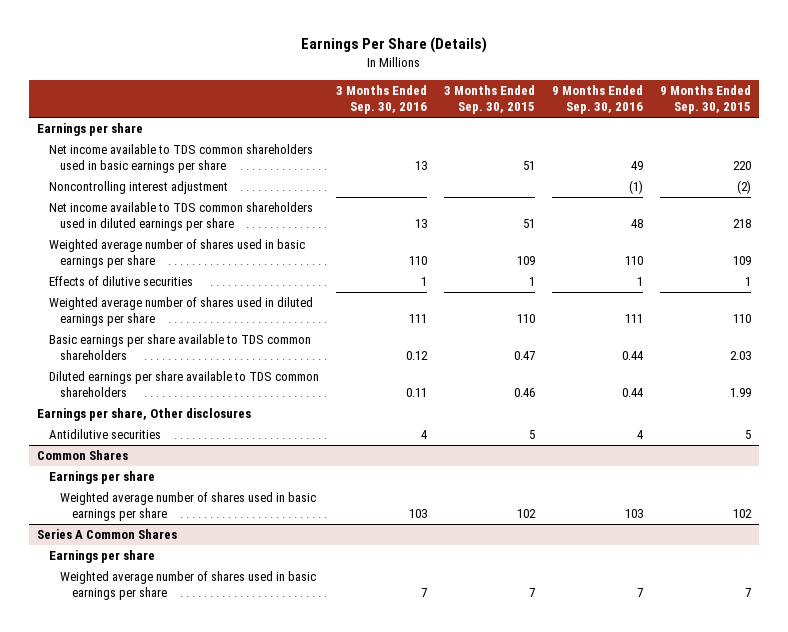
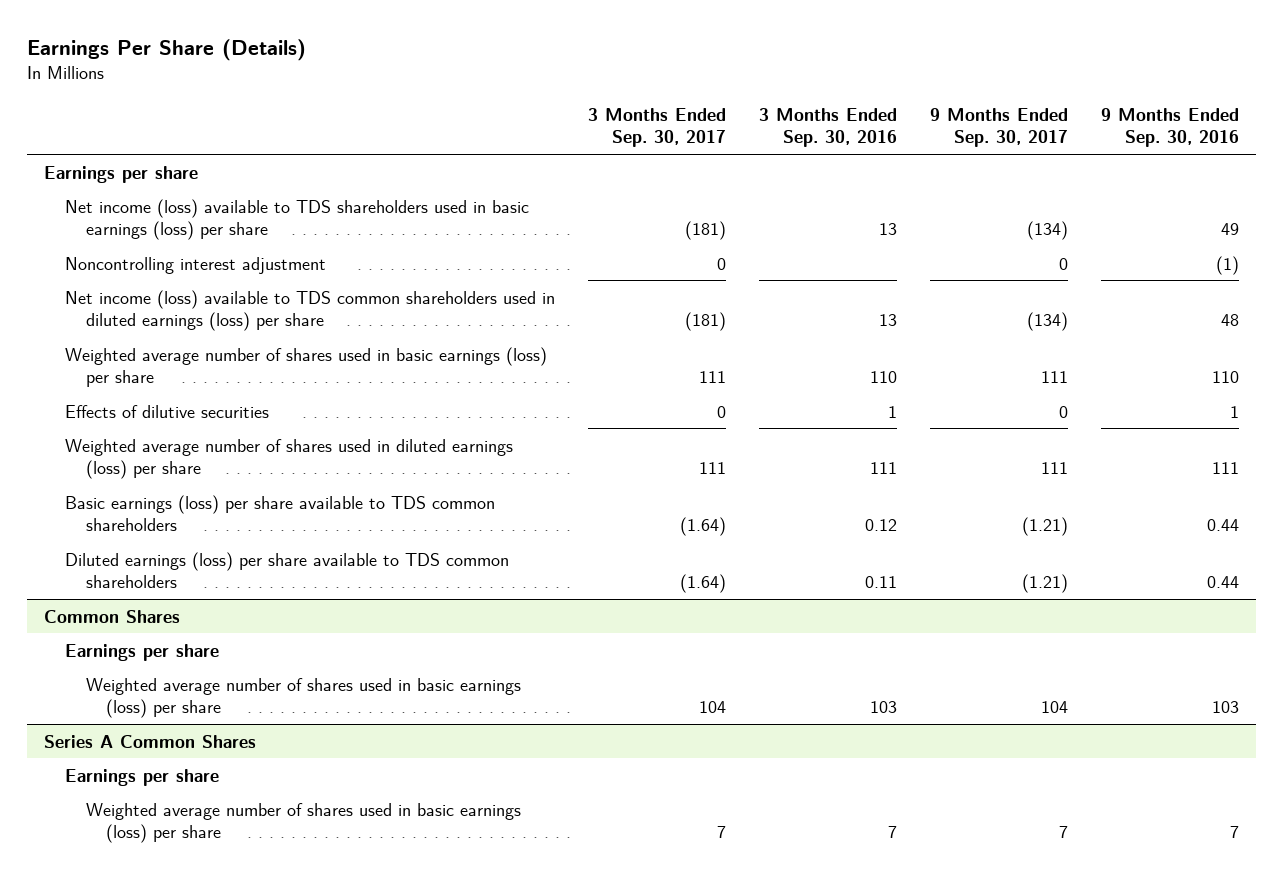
- | 3 Months Ended Sep. 30, 2016 | 3 Months Ended Sep. 30, 2015 | 9 Months Ended Sep. 30, 2016 | 9 Months Ended Sep. 30, 2015
+ | 3 Months Ended Sep. 30, 2017 | 3 Months Ended Sep. 30, 2016 | 9 Months Ended Sep. 30, 2017 | 9 Months Ended Sep. 30, 2016
- Net income available to TDS common shareholders used in basic earnings per share | 13 | 51 | 49 | 220
+ Net income (loss) available to TDS shareholders used in basic earnings (loss) per share | (181) | 13 | (134) | 49
- Net income available to TDS common shareholders used in diluted earnings per share | 13 | 51 | 48 | 218
- Weighted average number of shares used in basic earnings per share | 110 | 109 | 110 | 109
+ Net income (loss) available to TDS common shareholders used in diluted earnings (loss) per share | (181) | 13 | (134) | 48
+ Weighted average number of shares used in basic earnings (loss) per share | 111 | 110 | 111 | 110
- Weighted average number of shares used in diluted earnings per share | 111 | 110 | 111 | 110
- Basic earnings per share available to TDS common shareholders | 0.12 | 0.47 | 0.44 | 2.03
- Diluted earnings per share available to TDS common shareholders | 0.11 | 0.46 | 0.44 | 1.99
- Earnings per share, Other disclosures
- Antidilutive securities | 4 | 5 | 4 | 5
+ Weighted average number of shares used in diluted earnings (loss) per share | 111 | 111 | 111 | 111
+ Basic earnings (loss) per share available to TDS common shareholders | (1.64) | 0.12 | (1.21) | 0.44
+ Diluted earnings (loss) per share available to TDS common shareholders | (1.64) | 0.11 | (1.21) | 0.44
@ Common Shares
- Weighted average number of shares used in basic earnings per share | 103 | 102 | 103 | 102
+ Weighted average number of shares used in basic earnings (loss) per share | 104 | 103 | 104 | 103
@ Series A Common Shares
- Weighted average number of shares used in basic earnings per share | 7 | 7 | 7 | 7
+ Weighted average number of shares used in basic earnings (loss) per share | 7 | 7 | 7 | 7

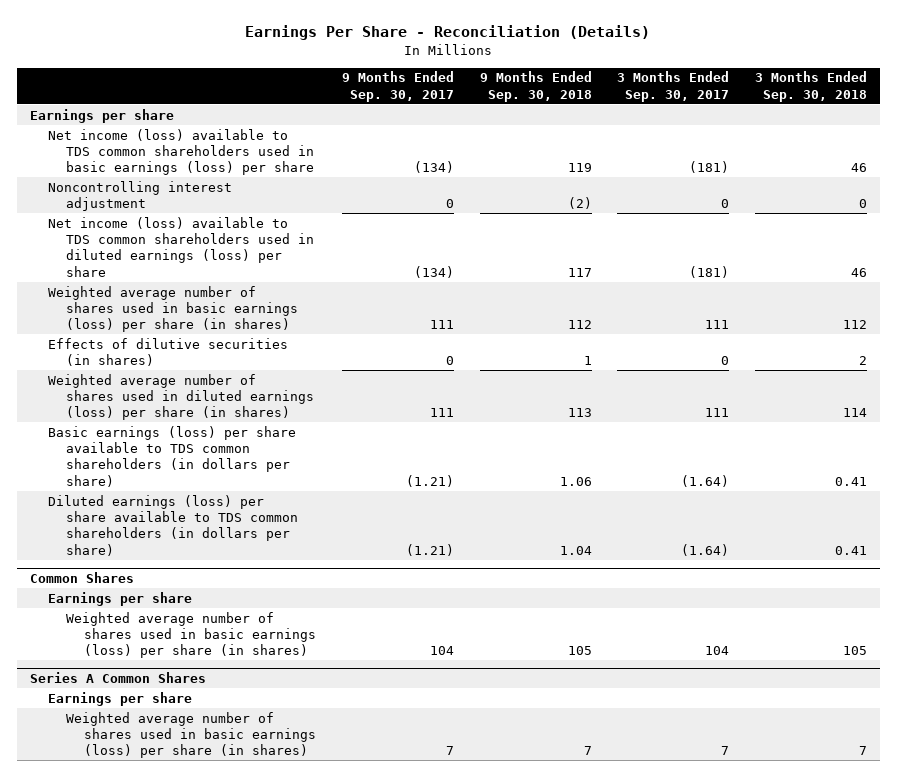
- Earnings Per Share (Details)
+ Earnings Per Share - Reconciliation (Details)
- | 3 Months Ended Sep. 30, 2017 | 3 Months Ended Sep. 30, 2016 | 9 Months Ended Sep. 30, 2017 | 9 Months Ended Sep. 30, 2016
+ | 9 Months Ended Sep. 30, 2017 | 9 Months Ended Sep. 30, 2018 | 3 Months Ended Sep. 30, 2017 | 3 Months Ended Sep. 30, 2018
- Net income (loss) available to TDS shareholders used in basic earnings (loss) per share | (181) | 13 | (134) | 49
+ Net income (loss) available to TDS common shareholders used in basic earnings (loss) per share | (134) | 119 | (181) | 46
- Weighted average number of shares used in basic earnings (loss) per share | 111 | 110 | 111 | 110
- Effects of dilutive securities | 0 | 1 | 0 | 1
- Weighted average number of shares used in diluted earnings (loss) per share | 111 | 111 | 111 | 111
- Basic earnings (loss) per share available to TDS common shareholders | (1.64) | 0.12 | (1.21) | 0.44
- Diluted earnings (loss) per share available to TDS common shareholders | (1.64) | 0.11 | (1.21) | 0.44
+ Weighted average number of shares used in basic earnings (loss) per share (in shares) | 111 | 112 | 111 | 112
+ Effects of dilutive securities (in shares) | 0 | 1 | 0 | 2
+ Weighted average number of shares used in diluted earnings (loss) per share (in shares) | 111 | 113 | 111 | 114
+ Basic earnings (loss) per share available to TDS common shareholders (in dollars per share) | (1.21) | 1.06 | (1.64) | 0.41
+ Diluted earnings (loss) per share available to TDS common shareholders (in dollars per share) | (1.21) | 1.04 | (1.64) | 0.41
@ Common Shares
- Weighted average number of shares used in basic earnings (loss) per share | 104 | 103 | 104 | 103
+ Weighted average number of shares used in basic earnings (loss) per share (in shares) | 104 | 105 | 104 | 105
@ Series A Common Shares
- Weighted average number of shares used in basic earnings (loss) per share | 7 | 7 | 7 | 7
+ Weighted average number of shares used in basic earnings (loss) per share (in shares) | 7 | 7 | 7 | 7

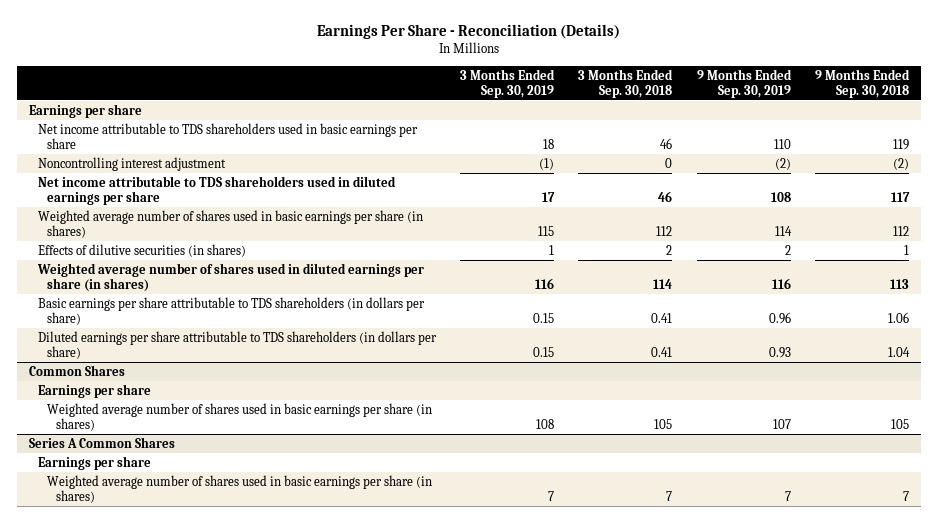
- | 9 Months Ended Sep. 30, 2017 | 9 Months Ended Sep. 30, 2018 | 3 Months Ended Sep. 30, 2017 | 3 Months Ended Sep. 30, 2018
+ | 3 Months Ended Sep. 30, 2019 | 3 Months Ended Sep. 30, 2018 | 9 Months Ended Sep. 30, 2019 | 9 Months Ended Sep. 30, 2018
- Net income (loss) available to TDS common shareholders used in basic earnings (loss) per share | (134) | 119 | (181) | 46
+ Net income attributable to TDS shareholders used in basic earnings per share | 18 | 46 | 110 | 119
- Net income (loss) available to TDS common shareholders used in diluted earnings (loss) per share | (134) | 117 | (181) | 46
- Weighted average number of shares used in basic earnings (loss) per share (in shares) | 111 | 112 | 111 | 112
+ Net income attributable to TDS shareholders used in diluted earnings per share | 17 | 46 | 108 | 117
+ Weighted average number of shares used in basic earnings per share (in shares) | 115 | 112 | 114 | 112
- Weighted average number of shares used in diluted earnings (loss) per share (in shares) | 111 | 113 | 111 | 114
- Basic earnings (loss) per share available to TDS common shareholders (in dollars per share) | (1.21) | 1.06 | (1.64) | 0.41
- Diluted earnings (loss) per share available to TDS common shareholders (in dollars per share) | (1.21) | 1.04 | (1.64) | 0.41
+ Weighted average number of shares used in diluted earnings per share (in shares) | 116 | 114 | 116 | 113
+ Basic earnings per share attributable to TDS shareholders (in dollars per share) | 0.15 | 0.41 | 0.96 | 1.06
+ Diluted earnings per share attributable to TDS shareholders (in dollars per share) | 0.15 | 0.41 | 0.93 | 1.04
@ Common Shares
- Weighted average number of shares used in basic earnings (loss) per share (in shares) | 104 | 105 | 104 | 105
+ Weighted average number of shares used in basic earnings per share (in shares) | 108 | 105 | 107 | 105
@ Series A Common Shares
- Weighted average number of shares used in basic earnings (loss) per share (in shares) | 7 | 7 | 7 | 7
+ Weighted average number of shares used in basic earnings per share (in shares) | 7 | 7 | 7 | 7

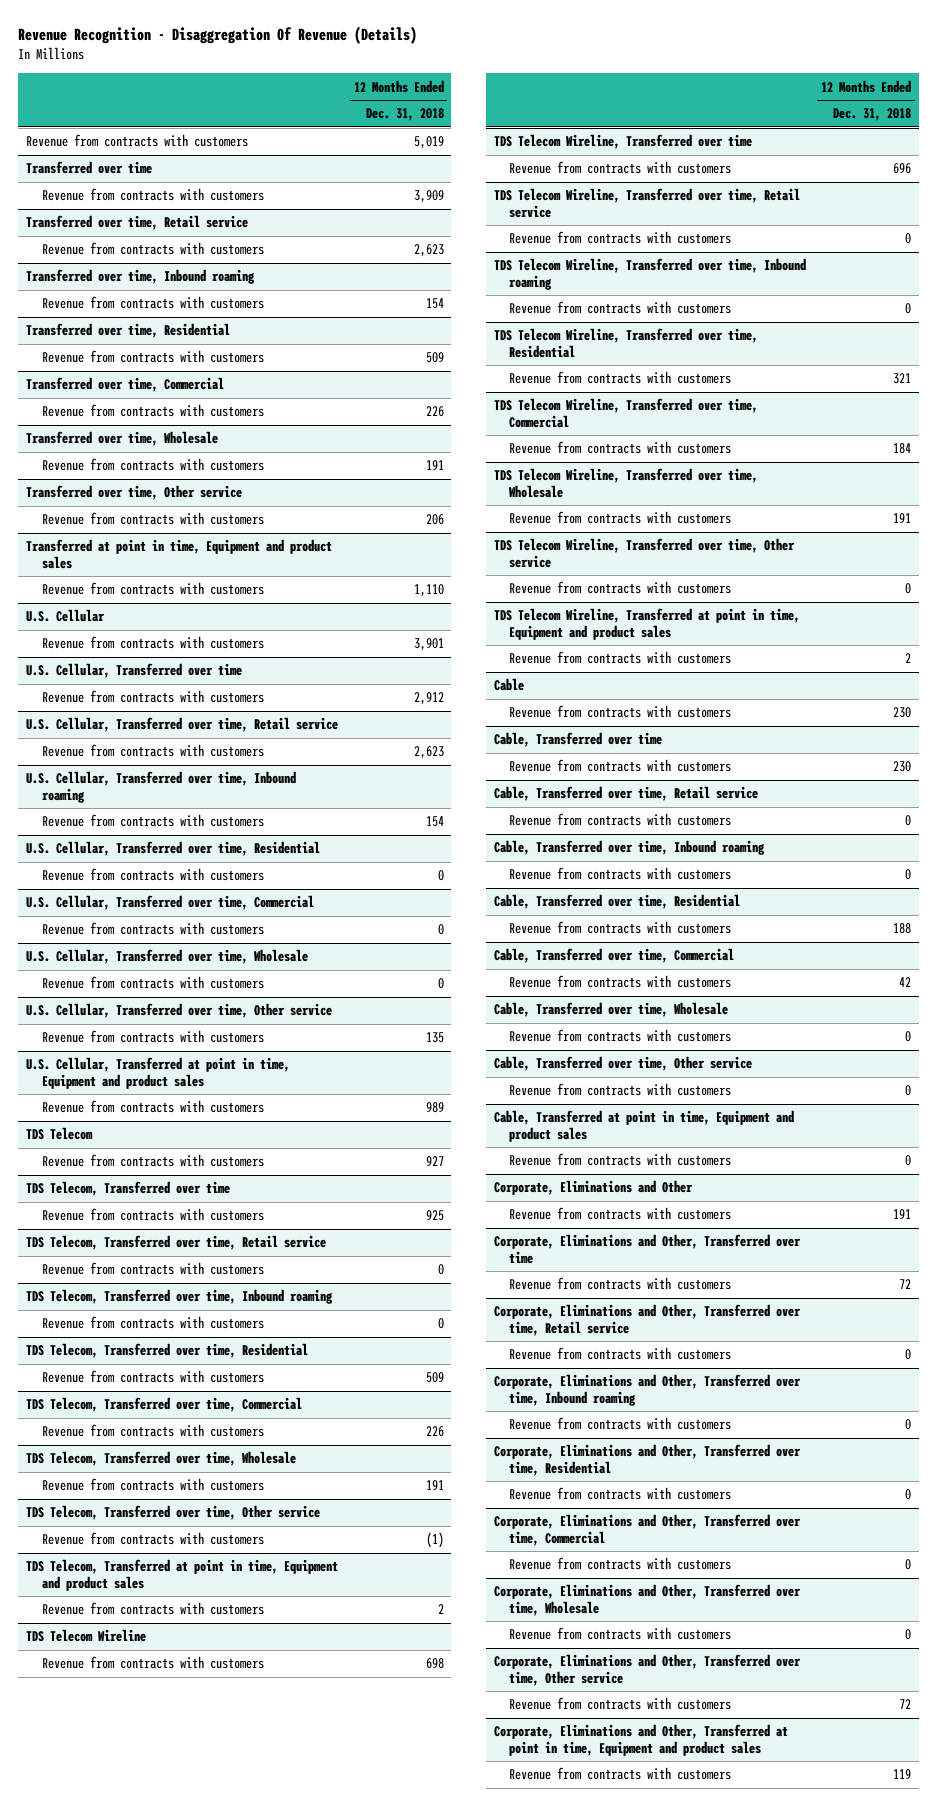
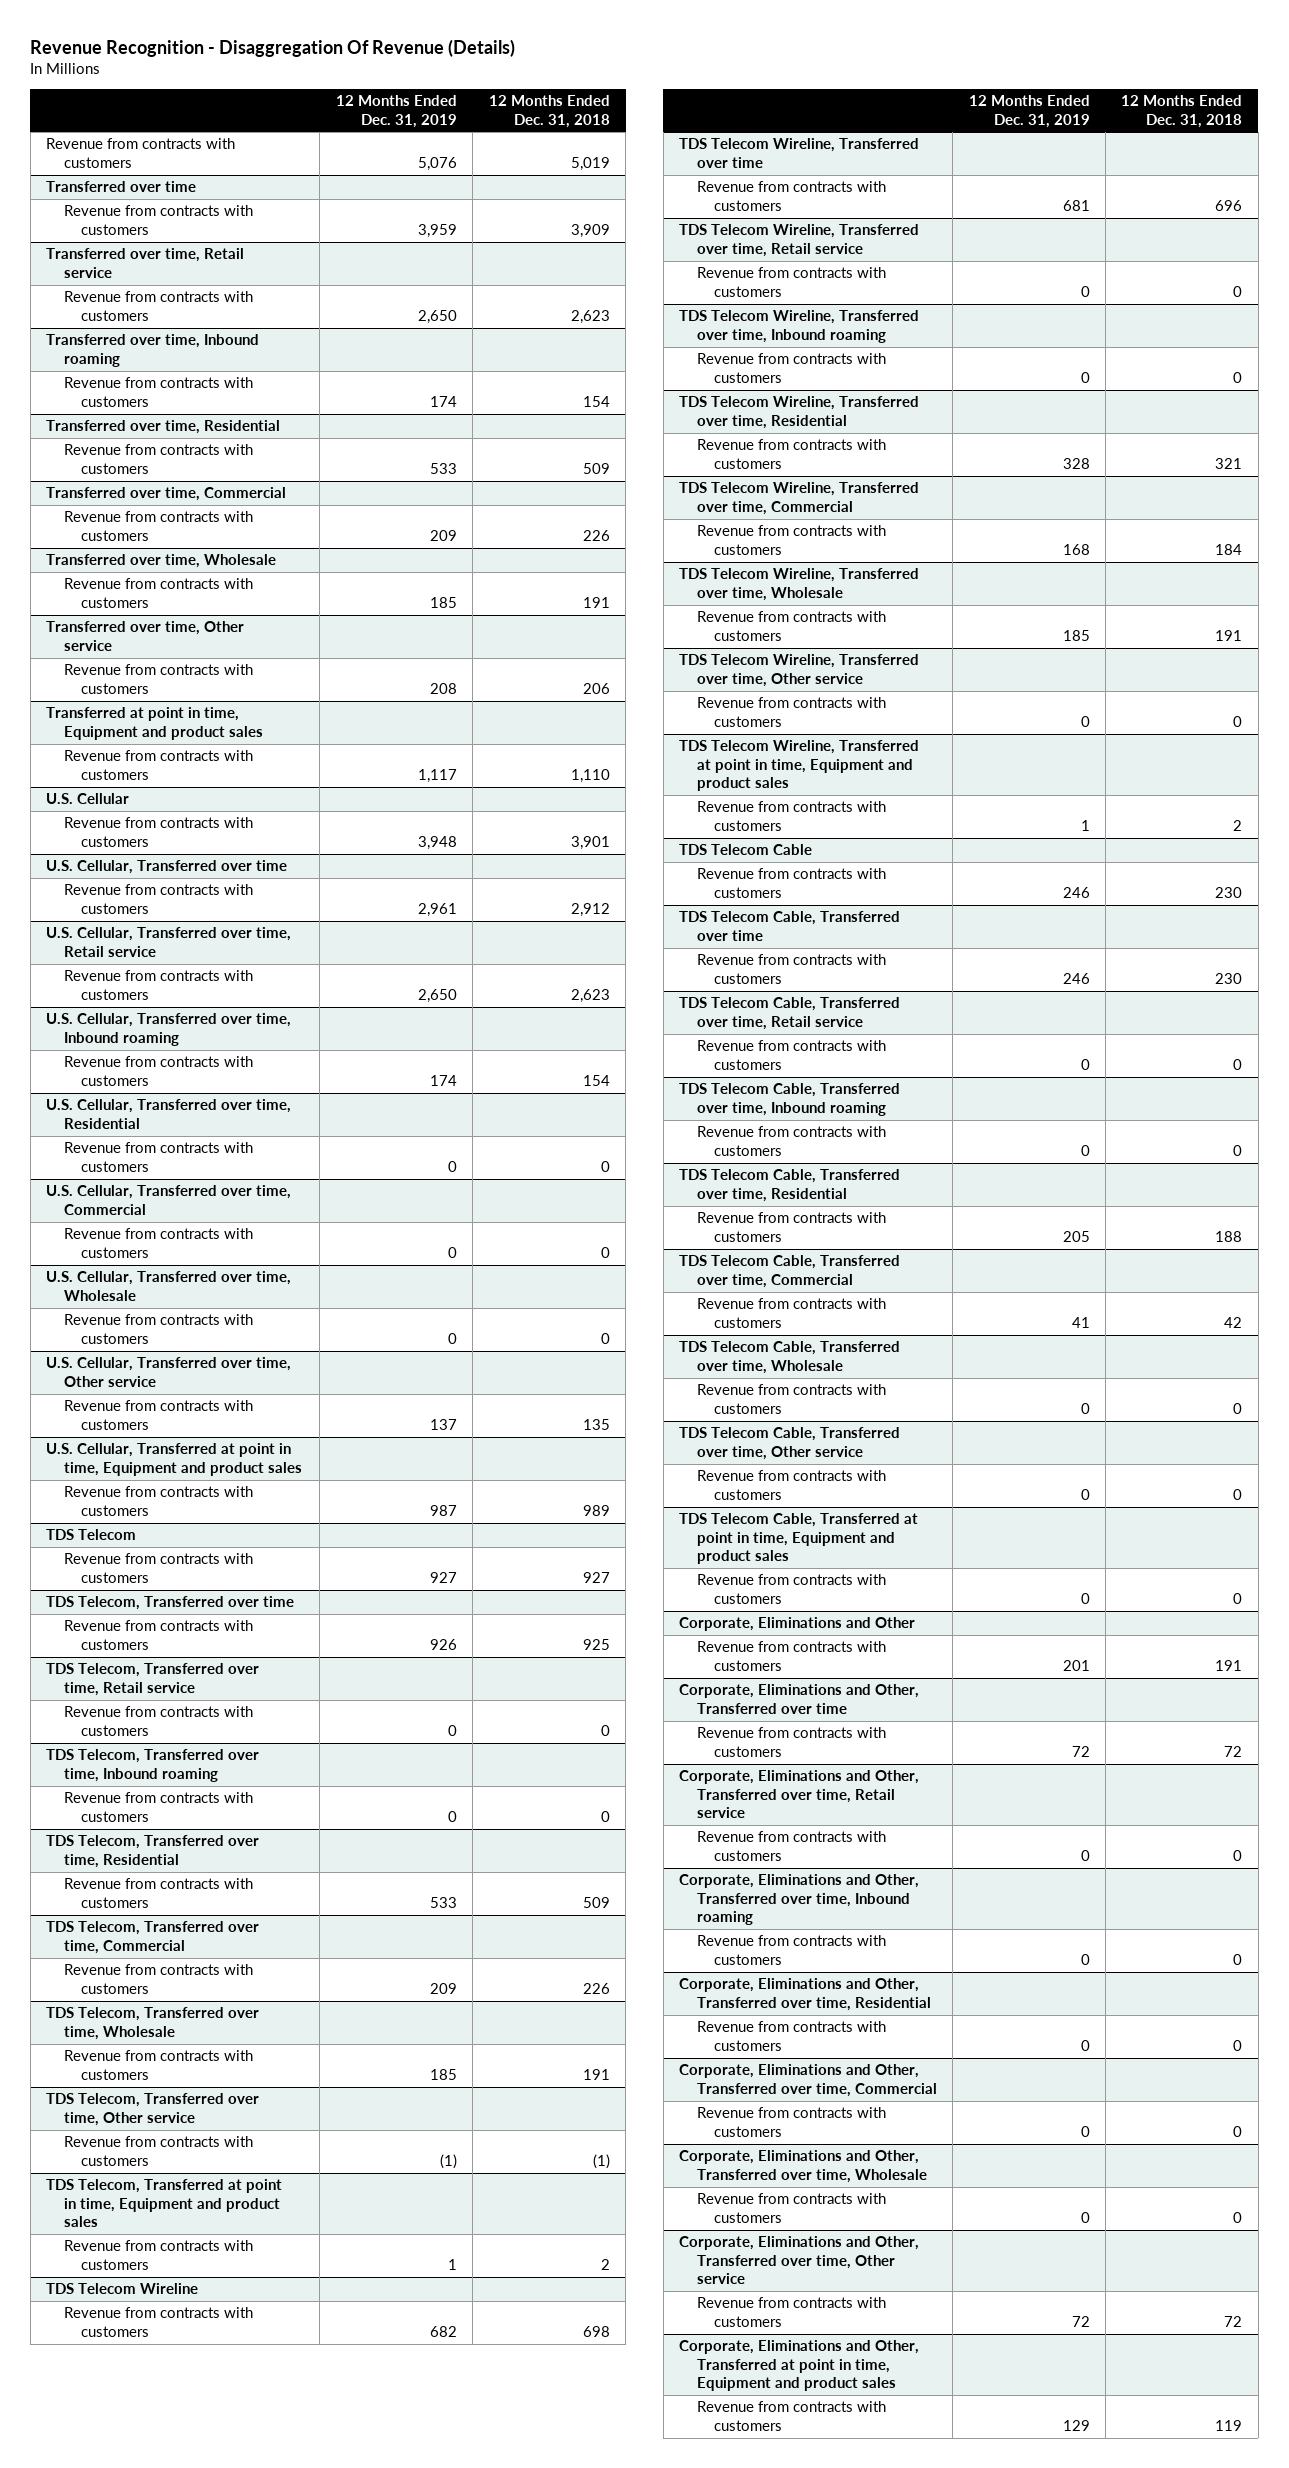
- | 12 Months Ended Dec. 31, 2018
+ | 12 Months Ended Dec. 31, 2019 | 12 Months Ended Dec. 31, 2018
- Cable
+ TDS Telecom Cable
- Cable, Transferred over time
+ TDS Telecom Cable, Transferred over time
- Cable, Transferred over time, Retail service
+ TDS Telecom Cable, Transferred over time, Retail service
- Cable, Transferred over time, Inbound roaming
+ TDS Telecom Cable, Transferred over time, Inbound roaming
- Cable, Transferred over time, Residential
+ TDS Telecom Cable, Transferred over time, Residential
- Cable, Transferred over time, Commercial
+ TDS Telecom Cable, Transferred over time, Commercial
- Cable, Transferred over time, Wholesale
+ TDS Telecom Cable, Transferred over time, Wholesale
- Cable, Transferred over time, Other service
+ TDS Telecom Cable, Transferred over time, Other service
- Cable, Transferred at point in time, Equipment and product sales
+ TDS Telecom Cable, Transferred at point in time, Equipment and product sales

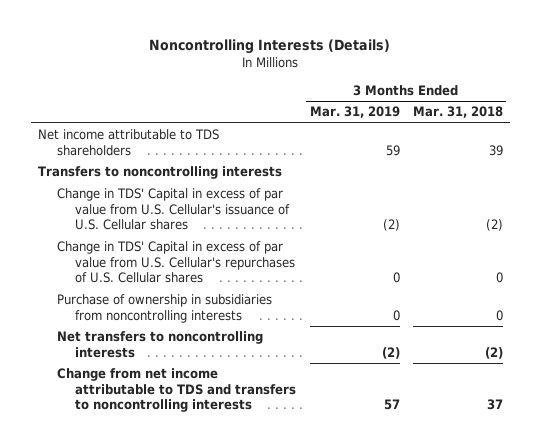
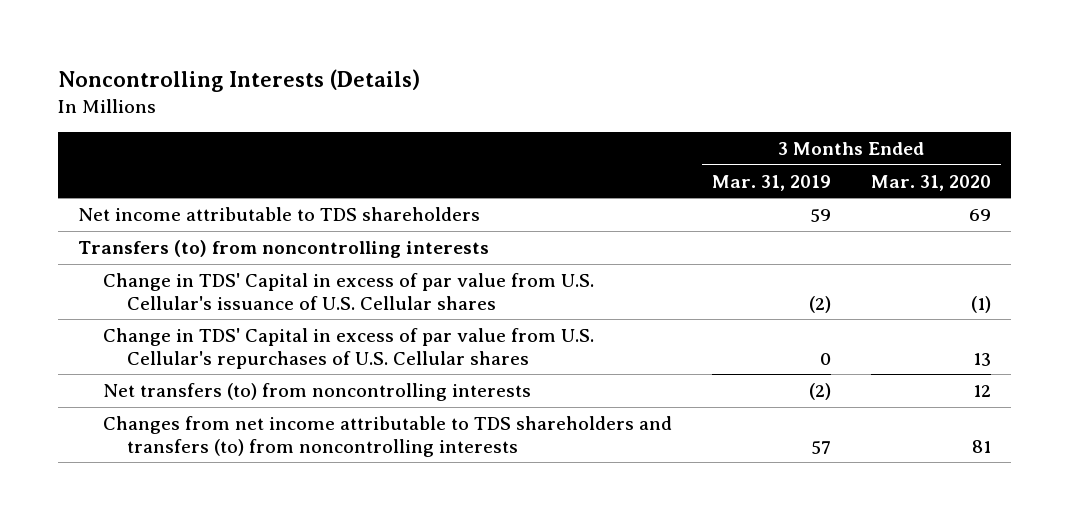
- | 3 Months Ended Mar. 31, 2019 | 3 Months Ended Mar. 31, 2018
+ | 3 Months Ended Mar. 31, 2019 | 3 Months Ended Mar. 31, 2020
- Transfers to noncontrolling interests
+ Transfers (to) from noncontrolling interests
- Purchase of ownership in subsidiaries from noncontrolling interests | 0 | 0
- Net transfers to noncontrolling interests | (2) | (2)
- Change from net income attributable to TDS and transfers to noncontrolling interests | 57 | 37
+ Net transfers (to) from noncontrolling interests | (2) | 12
+ Changes from net income attributable to TDS shareholders and transfers (to) from noncontrolling interests | 57 | 81

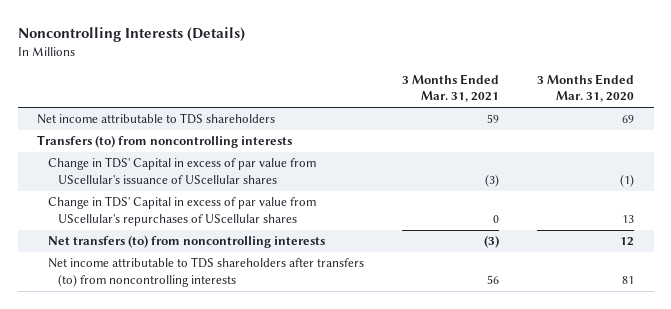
- | 3 Months Ended Mar. 31, 2019 | 3 Months Ended Mar. 31, 2020
+ | 3 Months Ended Mar. 31, 2021 | 3 Months Ended Mar. 31, 2020
- Change in TDS' Capital in excess of par value from U.S. Cellular's issuance of U.S. Cellular shares | (2) | (1)
- Change in TDS' Capital in excess of par value from U.S. Cellular's repurchases of U.S. Cellular shares | 0 | 13
+ Change in TDS' Capital in excess of par value from UScellular's issuance of UScellular shares | (3) | (1)
+ Change in TDS' Capital in excess of par value from UScellular's repurchases of UScellular shares | 0 | 13
- Changes from net income attributable to TDS shareholders and transfers (to) from noncontrolling interests | 57 | 81
+ Net income attributable to TDS shareholders after transfers (to) from noncontrolling interests | 56 | 81

